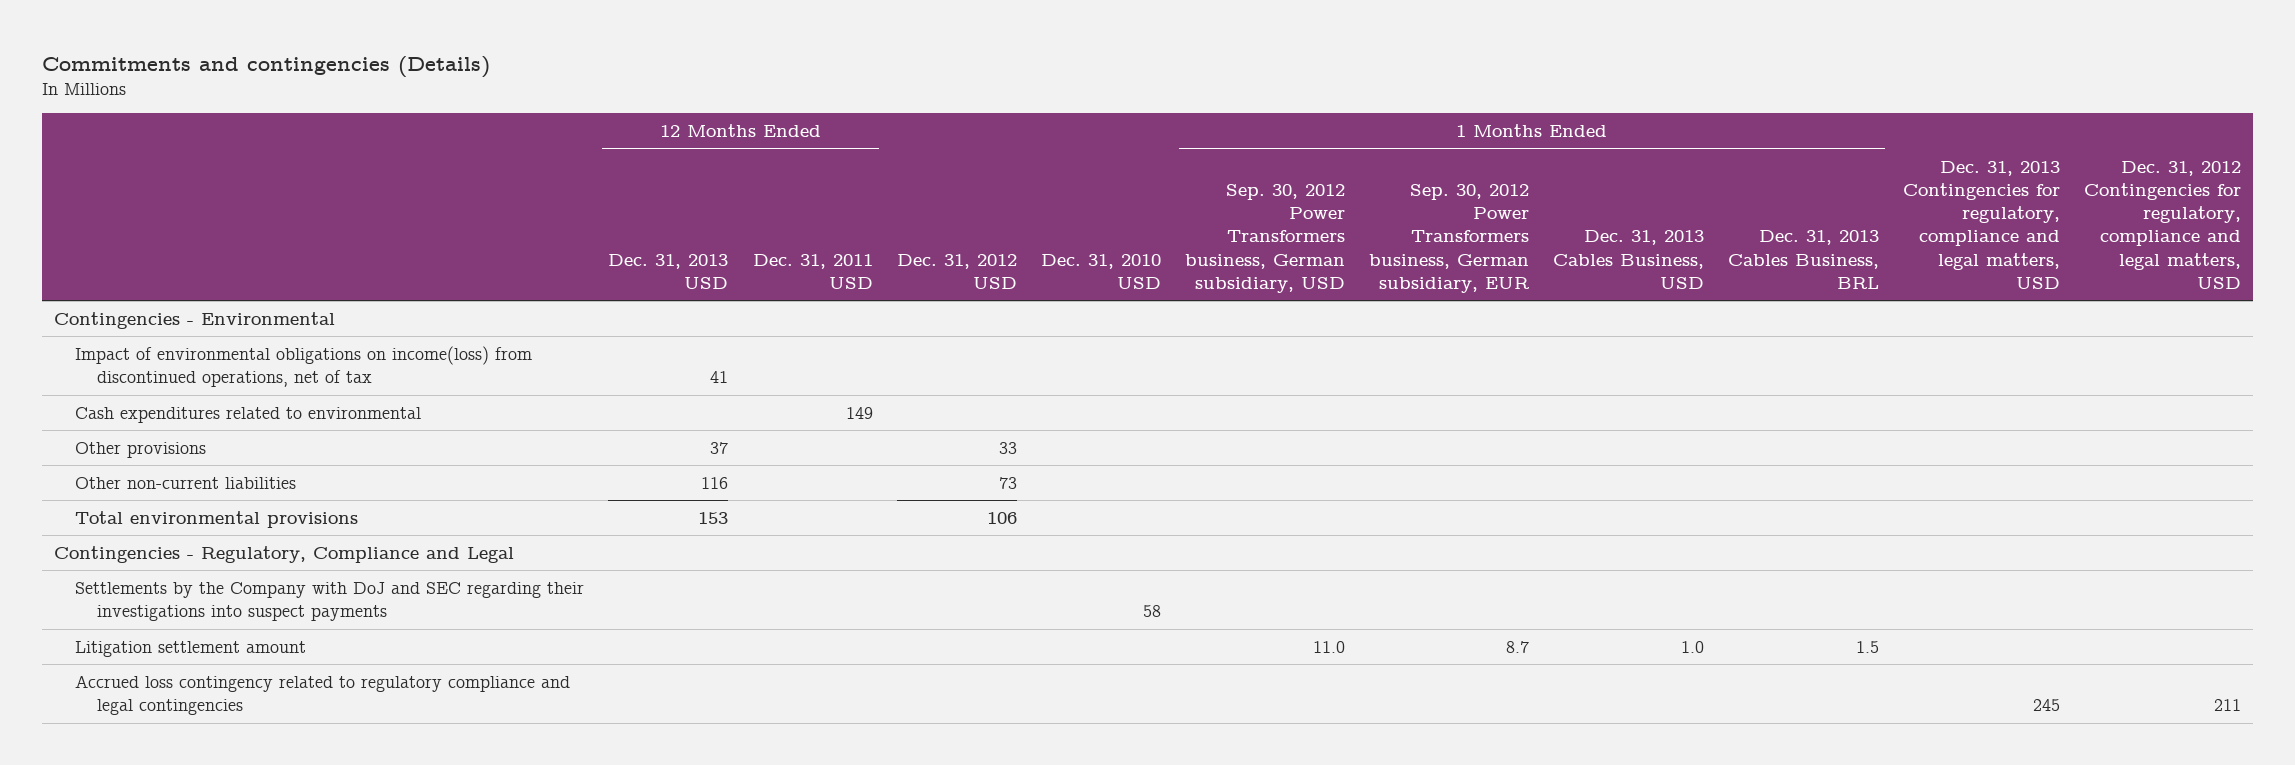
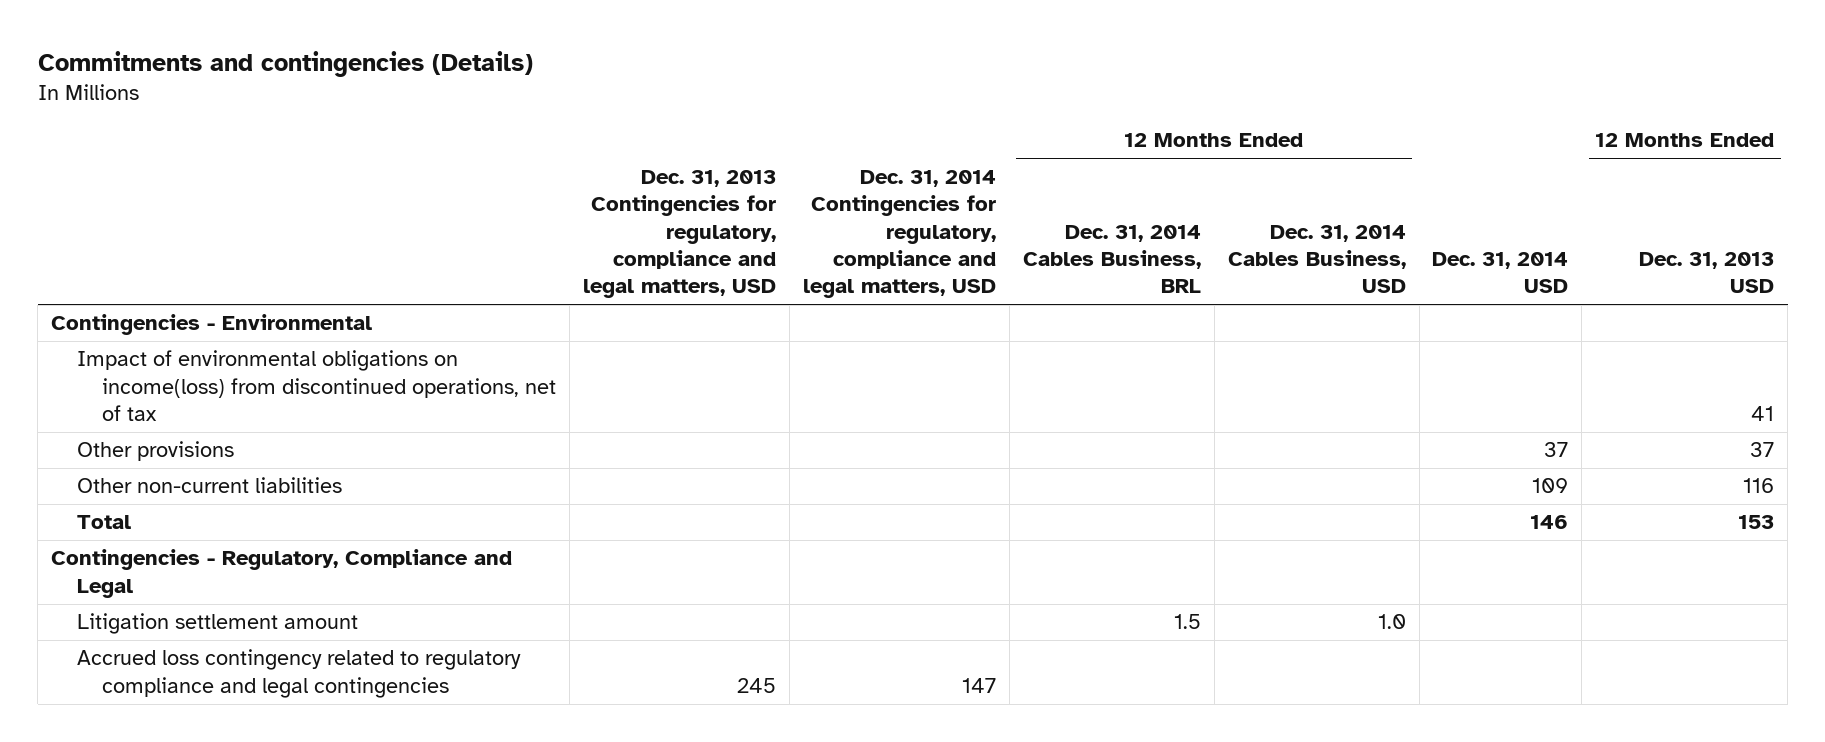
- | 12 Months Ended Dec. 31, 2013 USD | 12 Months Ended Dec. 31, 2011 USD | Dec. 31, 2012 USD | Dec. 31, 2010 USD | 1 Months Ended Sep. 30, 2012 Power Transformers business, German subsidiary, USD | 1 Months Ended Sep. 30, 2012 Power Transformers business, German subsidiary, EUR | 1 Months Ended Dec. 31, 2013 Cables Business, USD | 1 Months Ended Dec. 31, 2013 Cables Business, BRL | Dec. 31, 2013 Contingencies for regulatory, compliance and legal matters, USD | Dec. 31, 2012 Contingencies for regulatory, compliance and legal matters, USD
+ | Dec. 31, 2013 Contingencies for regulatory, compliance and legal matters, USD | Dec. 31, 2014 Contingencies for regulatory, compliance and legal matters, USD | 12 Months Ended Dec. 31, 2014 Cables Business, BRL | 12 Months Ended Dec. 31, 2014 Cables Business, USD | Dec. 31, 2014 USD | 12 Months Ended Dec. 31, 2013 USD
- Cash expenditures related to environmental | | 149 | | | | | | | |
- Total environmental provisions | 153 | | 106 | | | | | | |
+ Total | | | | | 146 | 153
- Settlements by the Company with DoJ and SEC regarding their investigations into suspect payments | | | | 58 | | | | | |

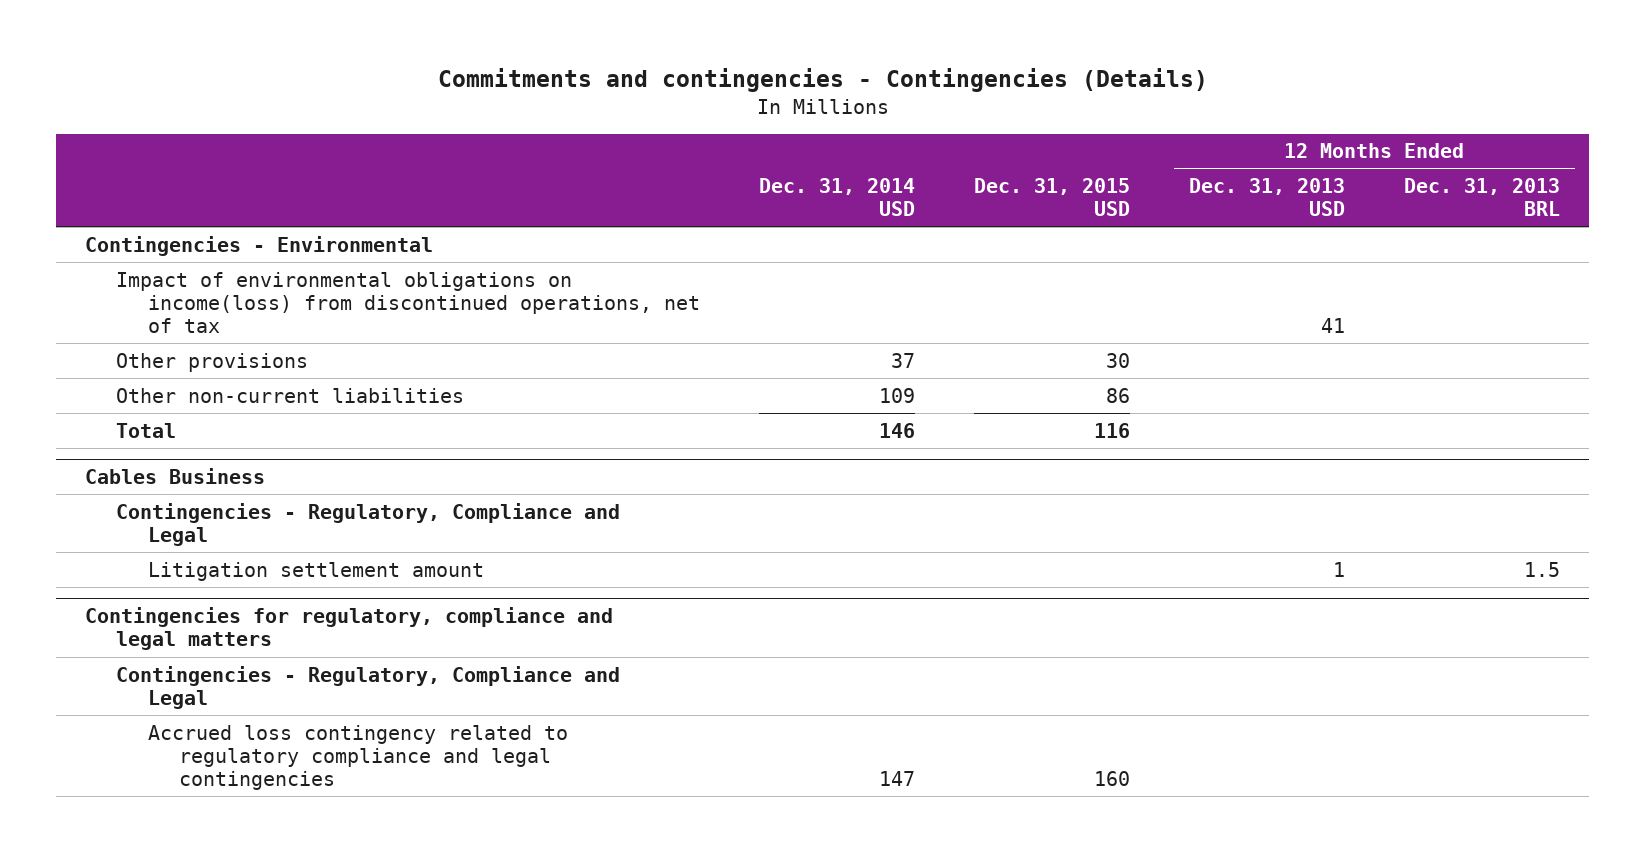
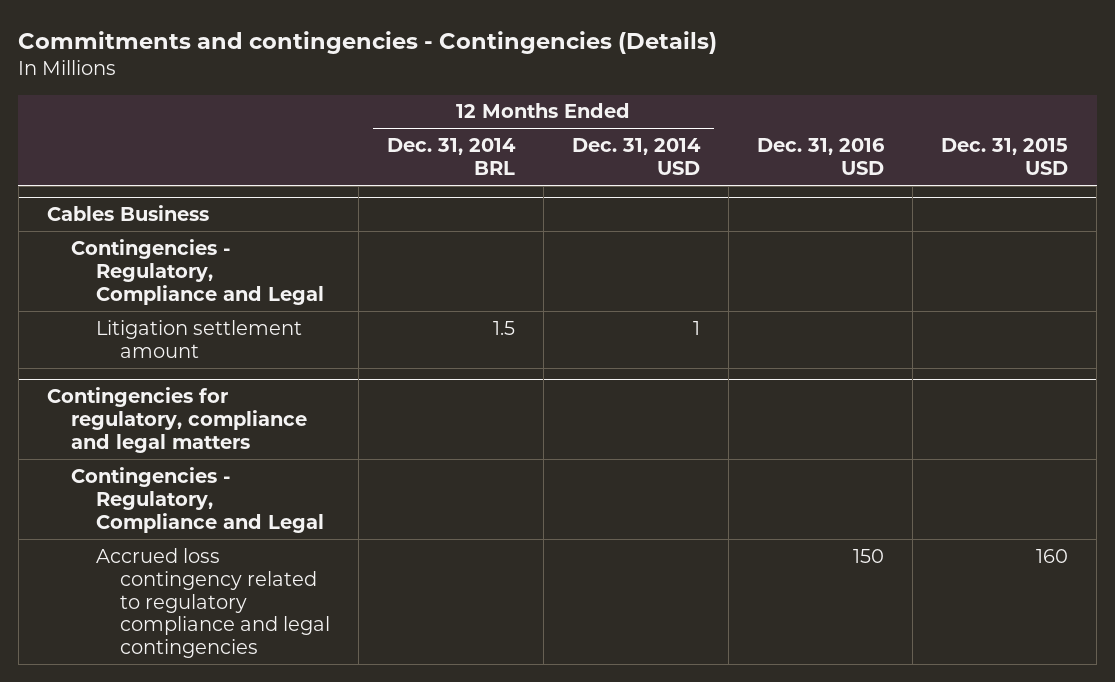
- | Dec. 31, 2014 USD | Dec. 31, 2015 USD | 12 Months Ended Dec. 31, 2013 USD | 12 Months Ended Dec. 31, 2013 BRL
+ | 12 Months Ended Dec. 31, 2014 BRL | 12 Months Ended Dec. 31, 2014 USD | Dec. 31, 2016 USD | Dec. 31, 2015 USD
- Contingencies - Environmental
- Impact of environmental obligations on income(loss) from discontinued operations, net of tax | | | 41 |
- Other provisions | 37 | 30 | |
- Other non-current liabilities | 109 | 86 | |
- Total | 146 | 116 | |

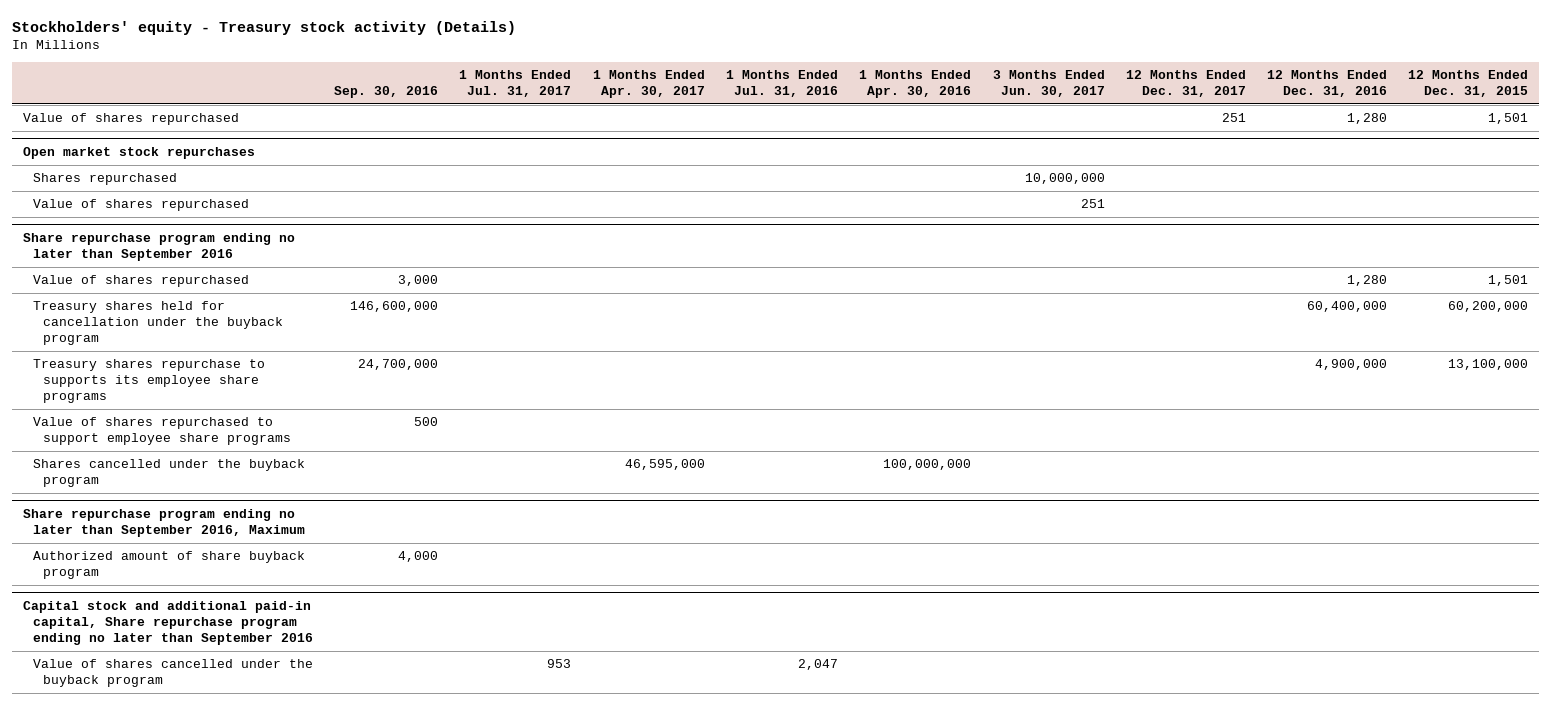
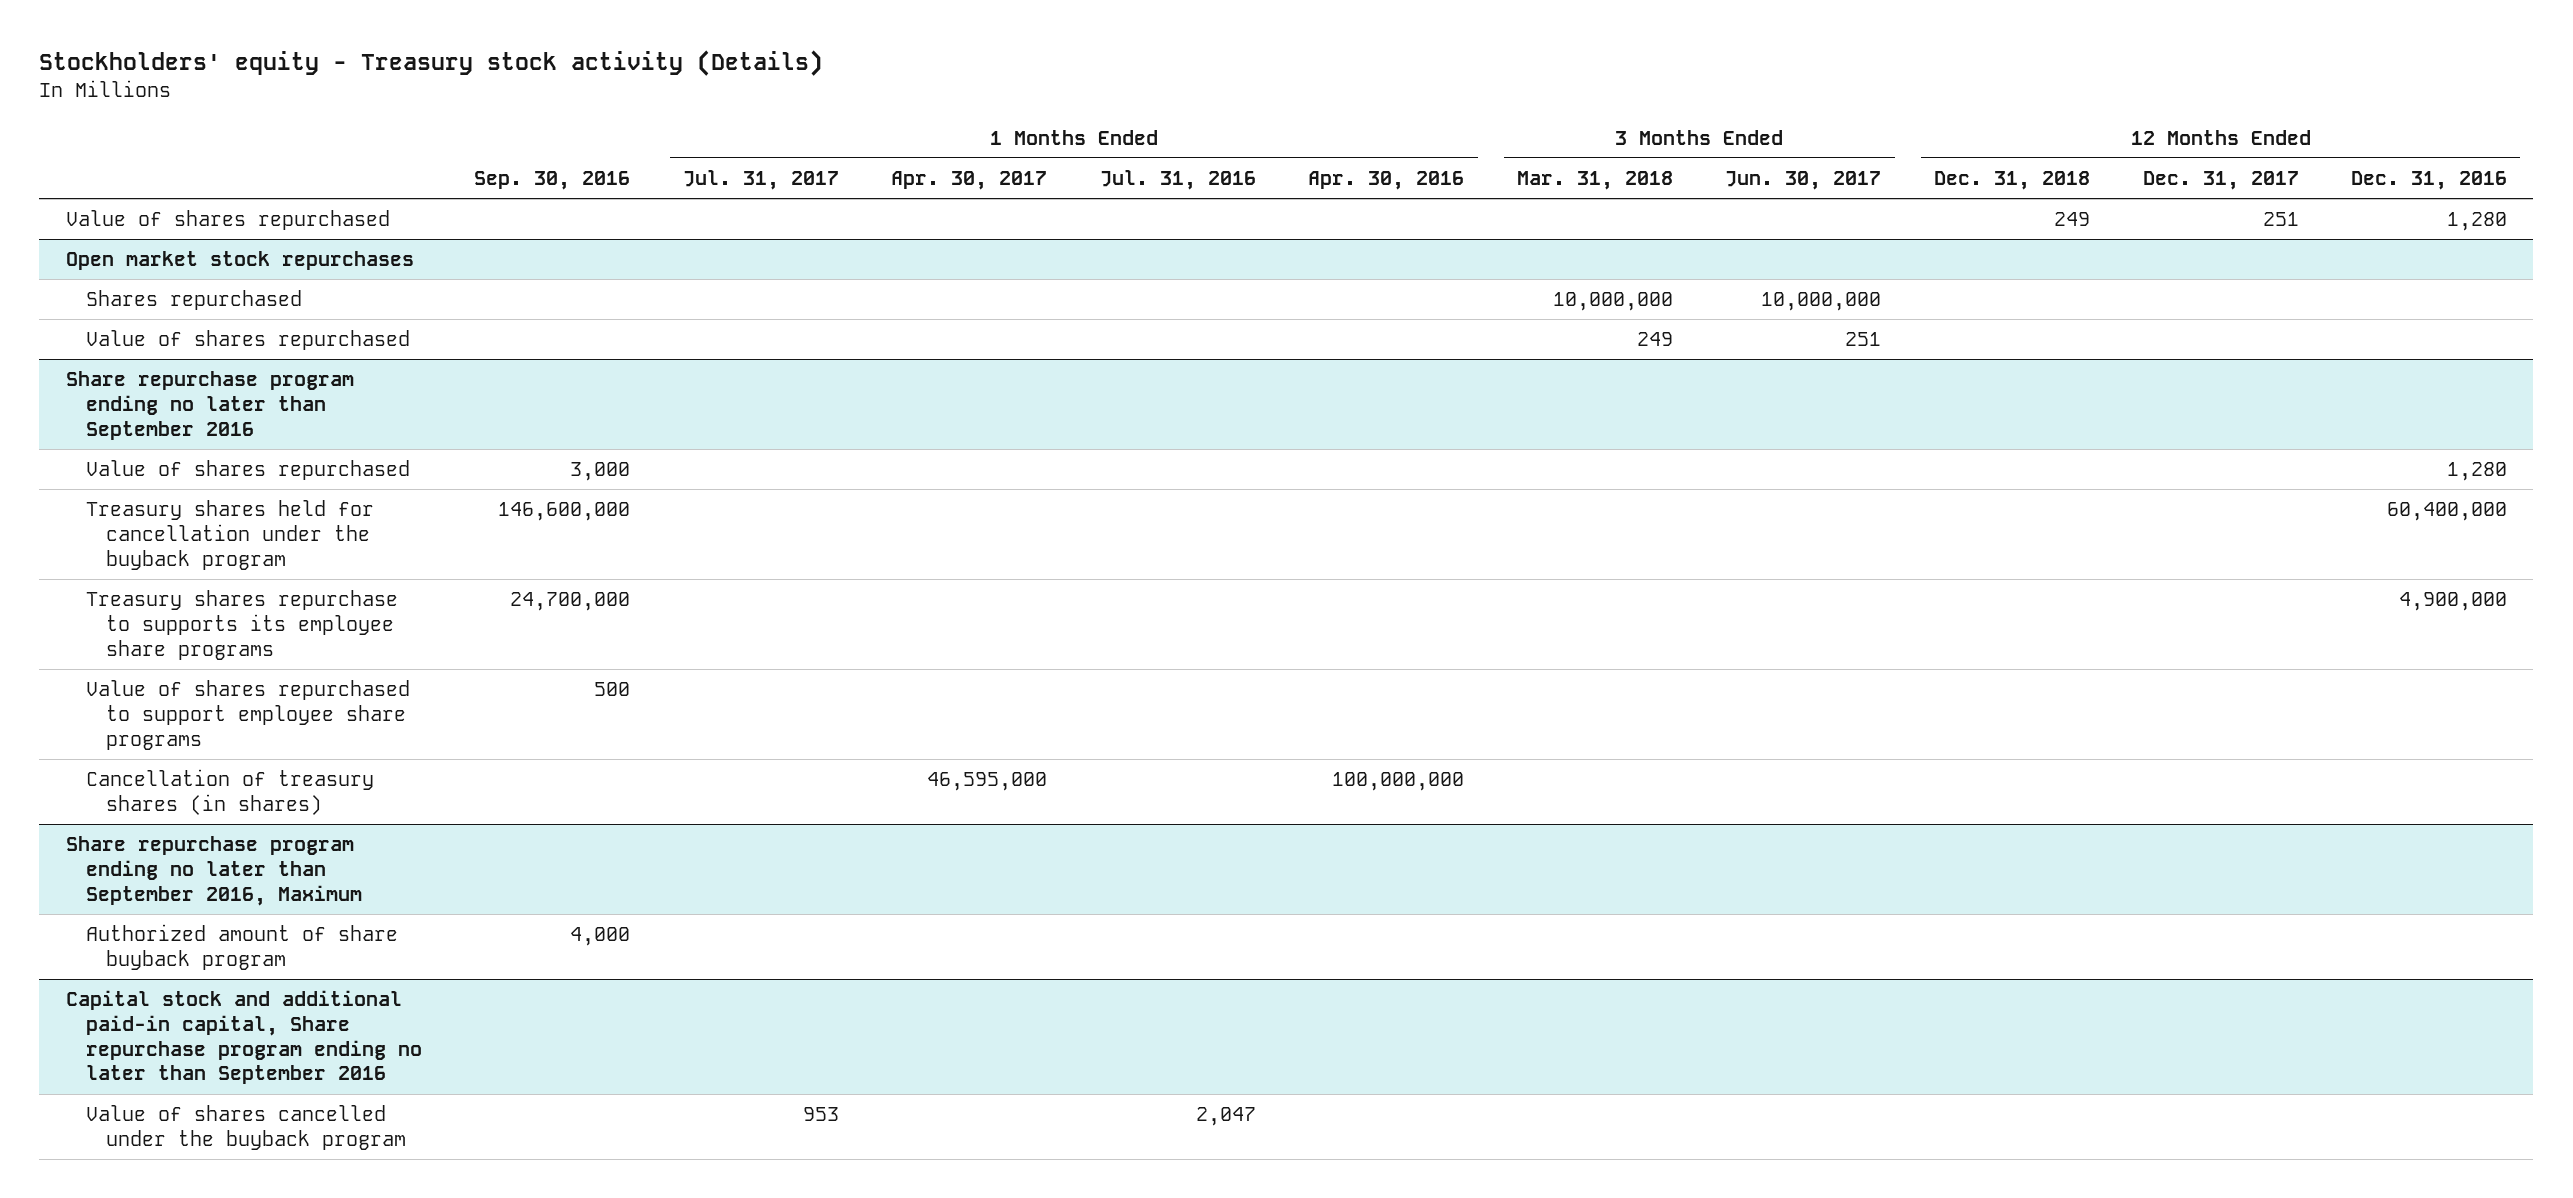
- | Sep. 30, 2016 | 1 Months Ended Jul. 31, 2017 | 1 Months Ended Apr. 30, 2017 | 1 Months Ended Jul. 31, 2016 | 1 Months Ended Apr. 30, 2016 | 3 Months Ended Jun. 30, 2017 | 12 Months Ended Dec. 31, 2017 | 12 Months Ended Dec. 31, 2016 | 12 Months Ended Dec. 31, 2015
+ | Sep. 30, 2016 | 1 Months Ended Jul. 31, 2017 | 1 Months Ended Apr. 30, 2017 | 1 Months Ended Jul. 31, 2016 | 1 Months Ended Apr. 30, 2016 | 3 Months Ended Mar. 31, 2018 | 3 Months Ended Jun. 30, 2017 | 12 Months Ended Dec. 31, 2018 | 12 Months Ended Dec. 31, 2017 | 12 Months Ended Dec. 31, 2016
@ Share repurchase program ending no later than September 2016
- Shares cancelled under the buyback program | | | 46,595,000 | | 100,000,000 | | | |
+ Cancellation of treasury shares (in shares) | | | 46,595,000 | | 100,000,000 | | | | |

